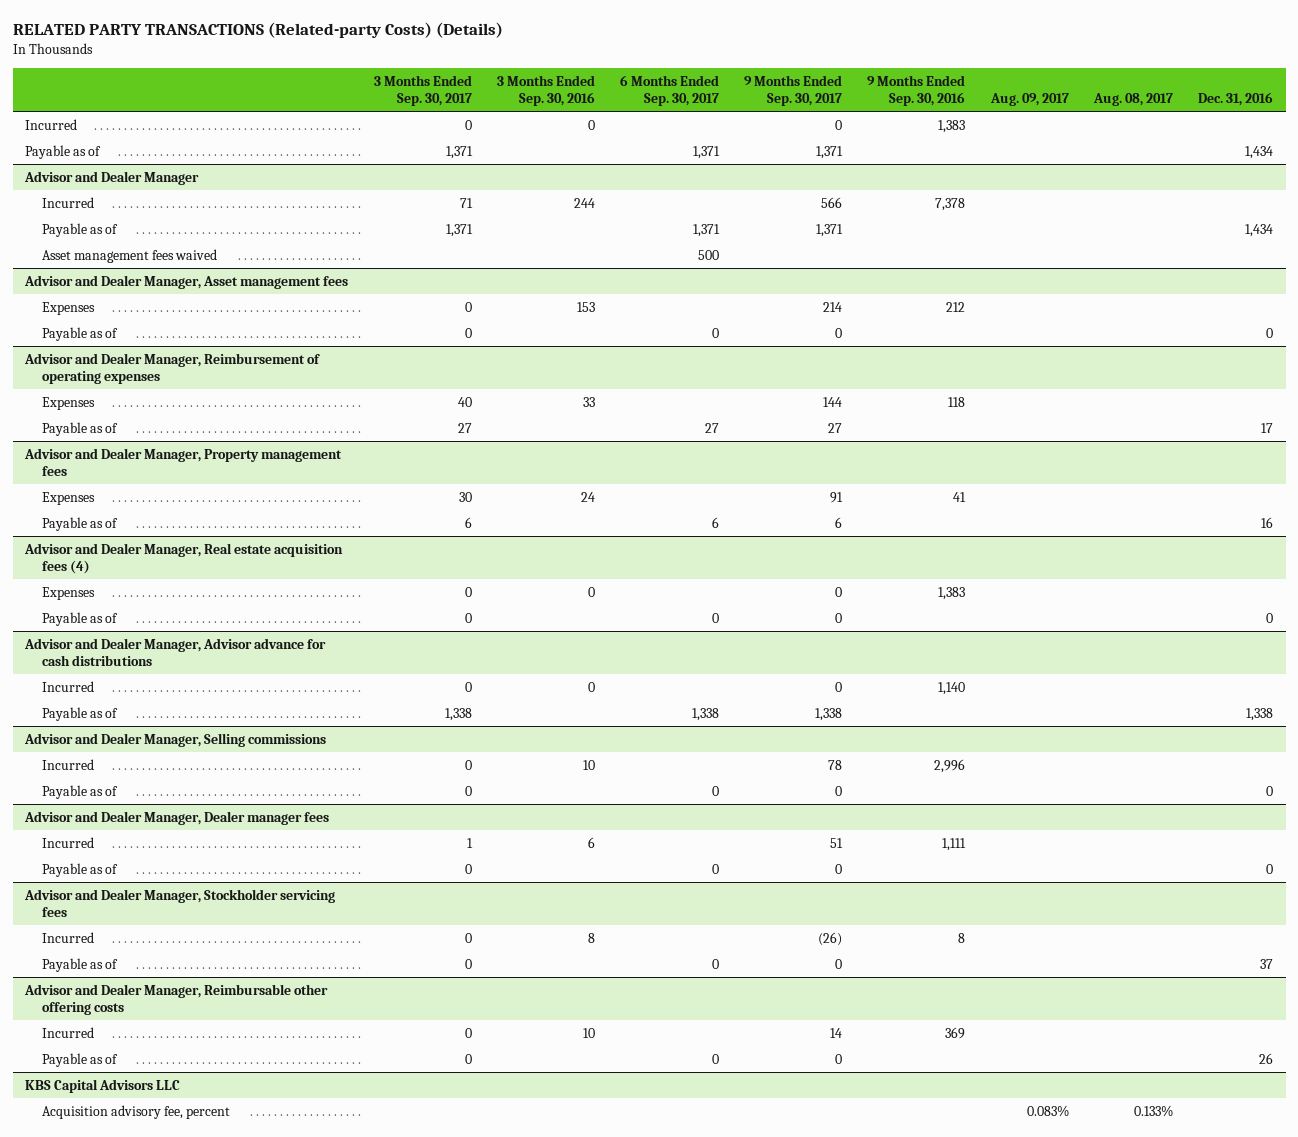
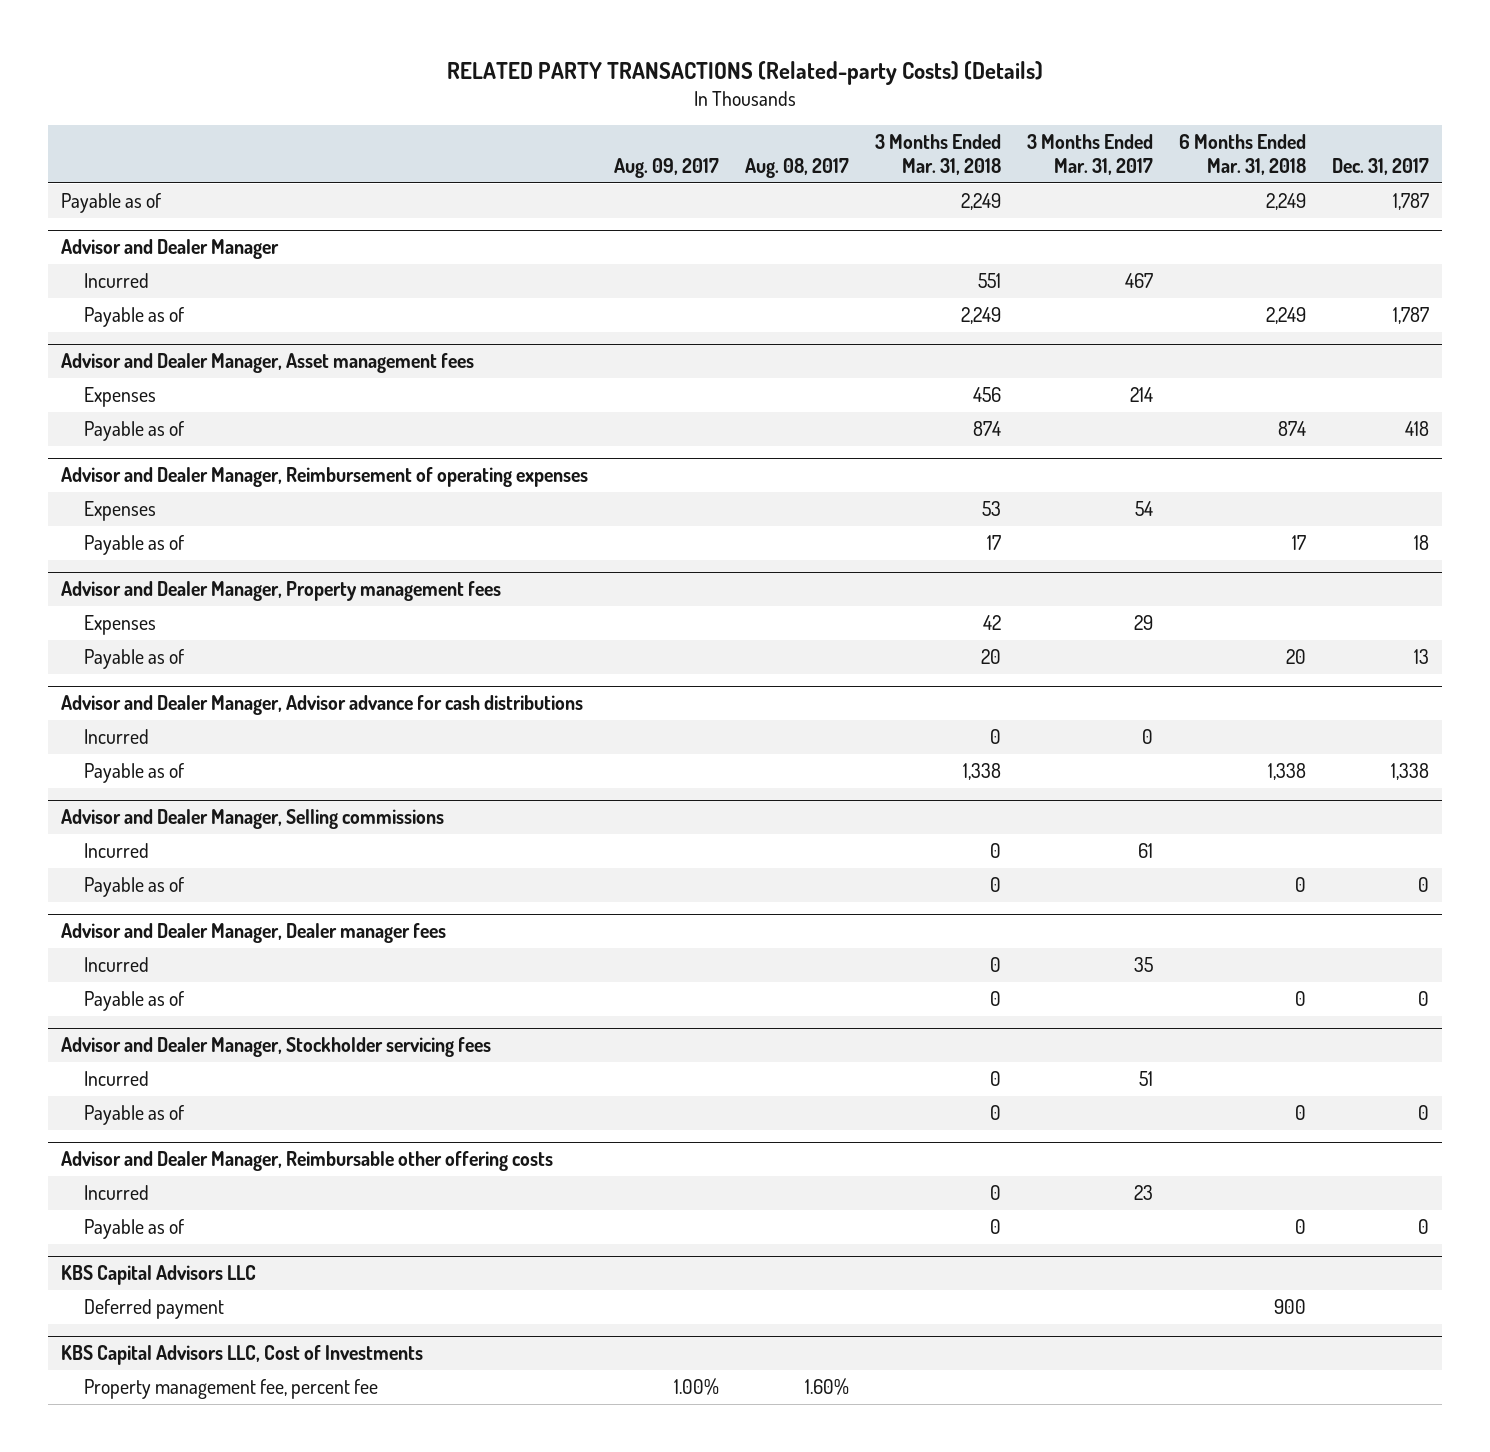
- | 3 Months Ended Sep. 30, 2017 | 3 Months Ended Sep. 30, 2016 | 6 Months Ended Sep. 30, 2017 | 9 Months Ended Sep. 30, 2017 | 9 Months Ended Sep. 30, 2016 | Aug. 09, 2017 | Aug. 08, 2017 | Dec. 31, 2016
+ | Aug. 09, 2017 | Aug. 08, 2017 | 3 Months Ended Mar. 31, 2018 | 3 Months Ended Mar. 31, 2017 | 6 Months Ended Mar. 31, 2018 | Dec. 31, 2017
- Incurred | 0 | 0 | | 0 | 1,383 | | |
@ Advisor and Dealer Manager
- Asset management fees waived | | | 500 | | | | |
- Advisor and Dealer Manager, Real estate acquisition fees (4)
- Expenses | 0 | 0 | | 0 | 1,383 | | |
- Payable as of | 0 | | 0 | 0 | | | | 0
@ KBS Capital Advisors LLC
- Acquisition advisory fee, percent | | | | | | 0.083% | 0.133% |
+ Deferred payment | | | | | 900 |
+ KBS Capital Advisors LLC, Cost of Investments
+ Property management fee, percent fee | 1.00% | 1.60% | | | |

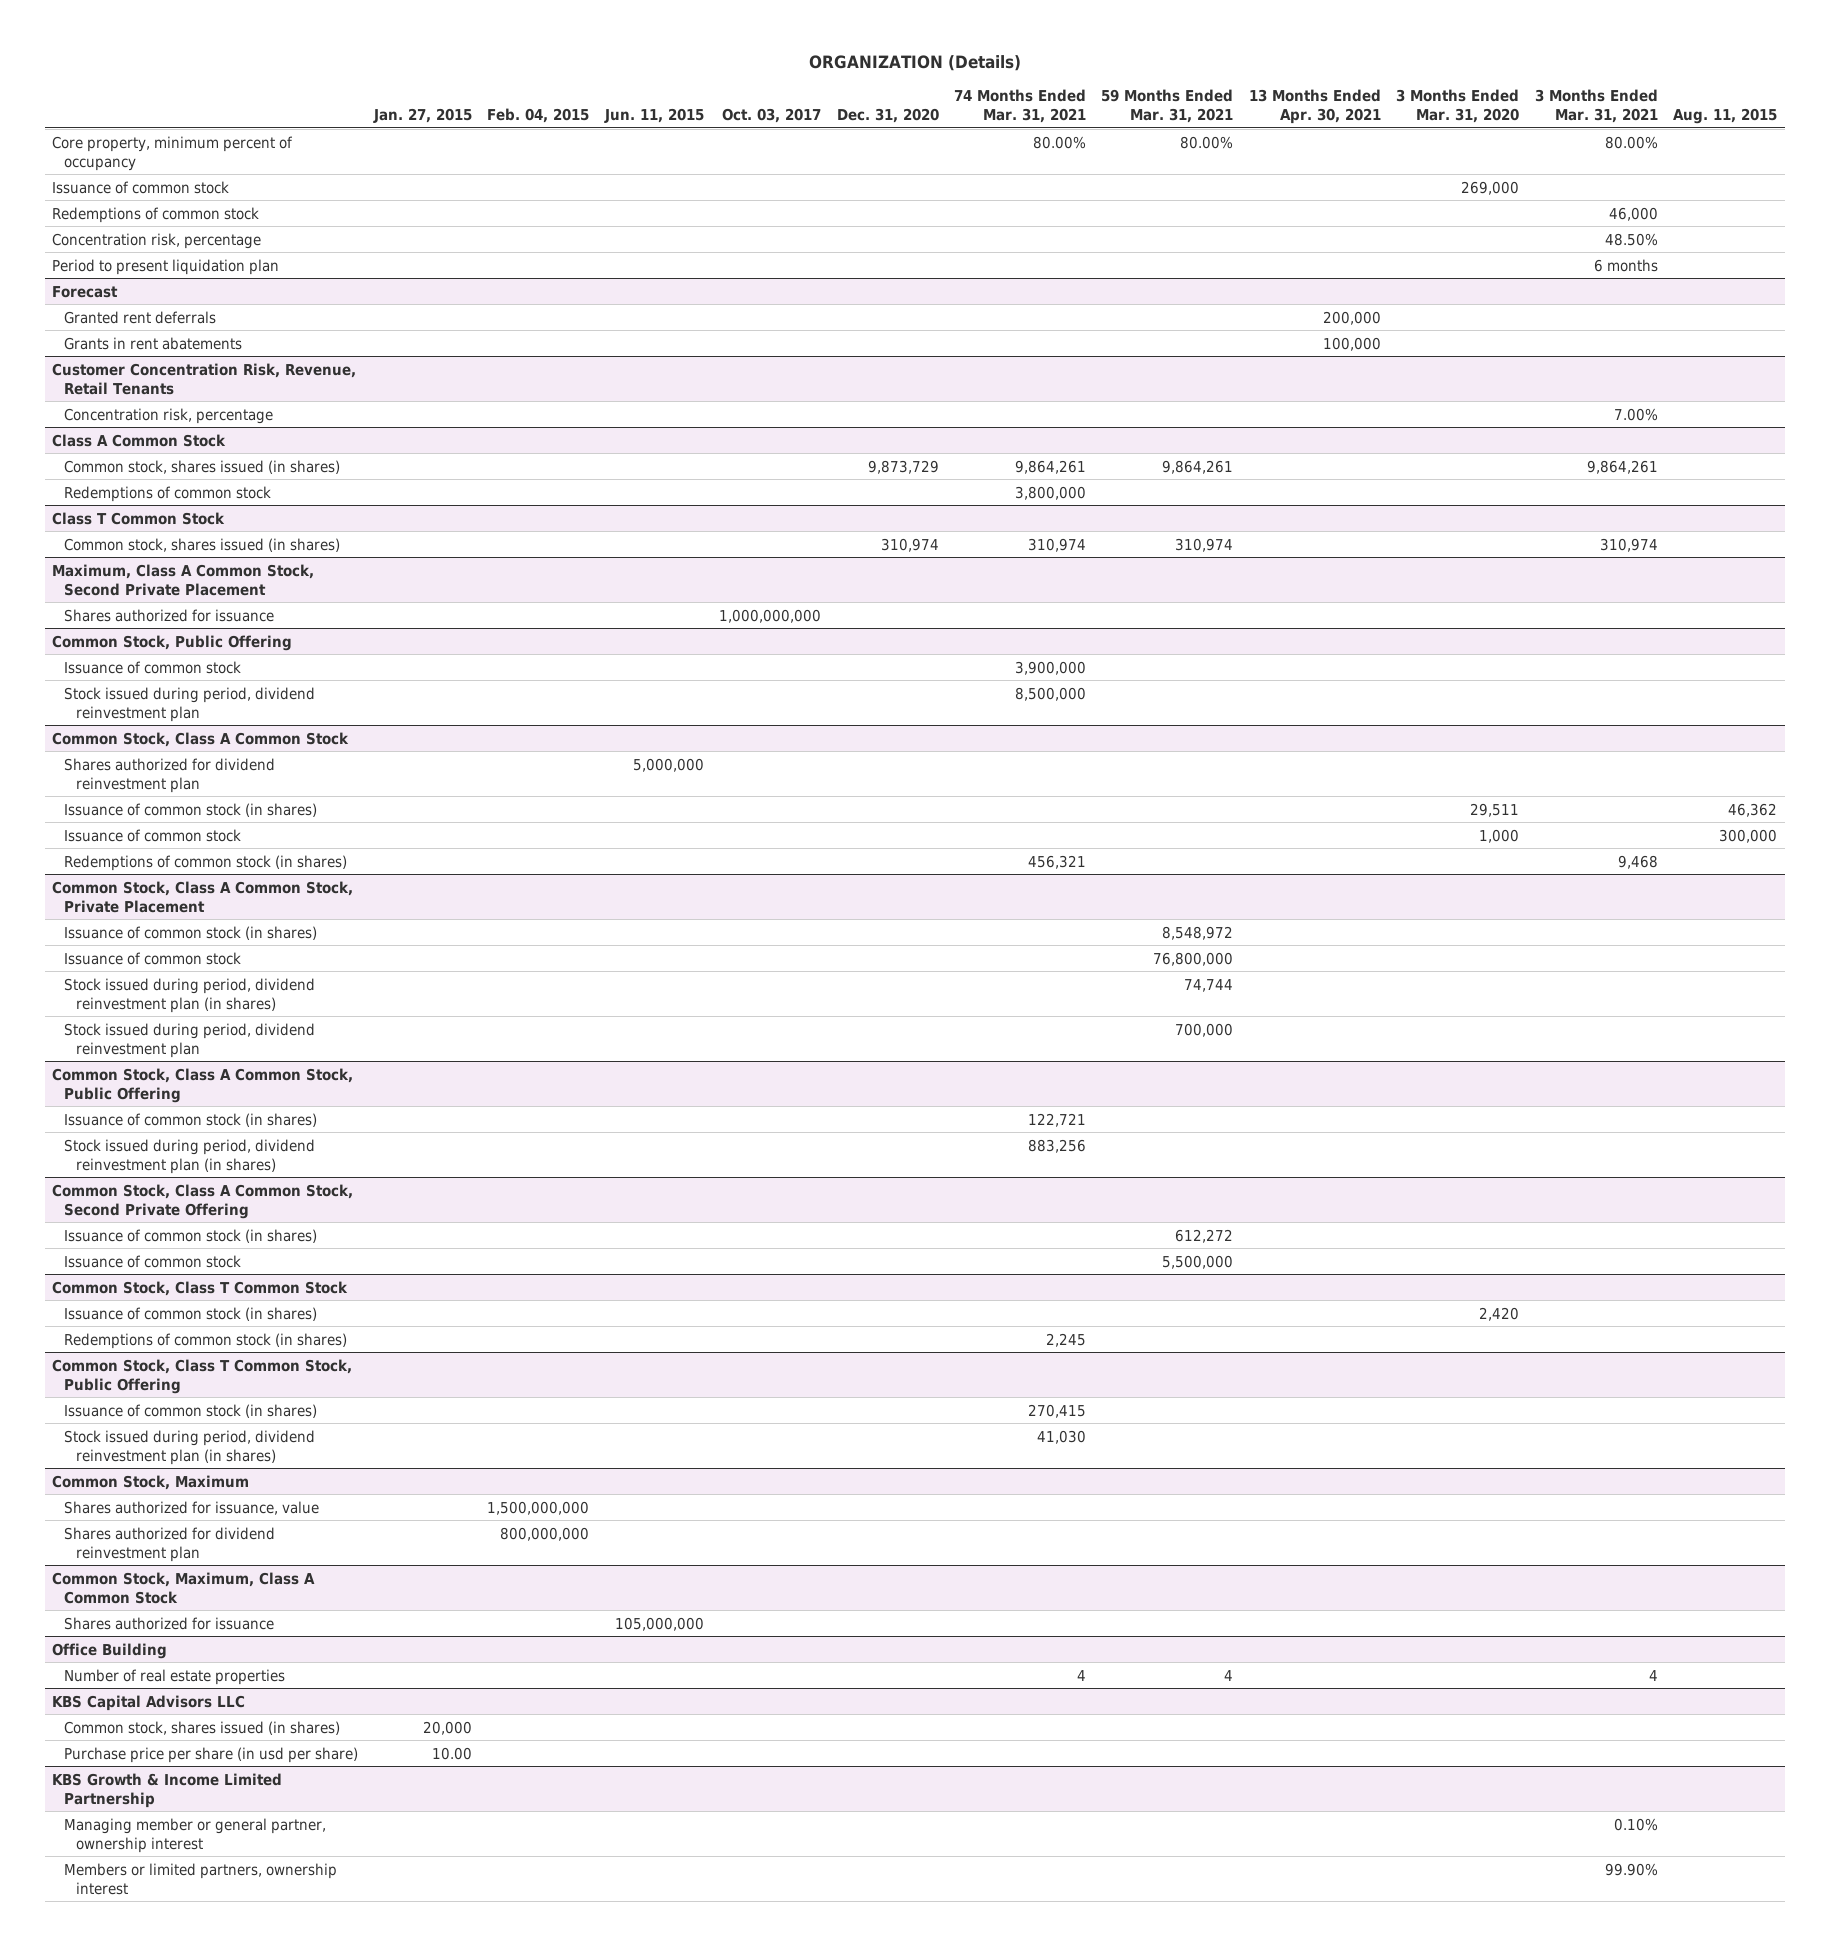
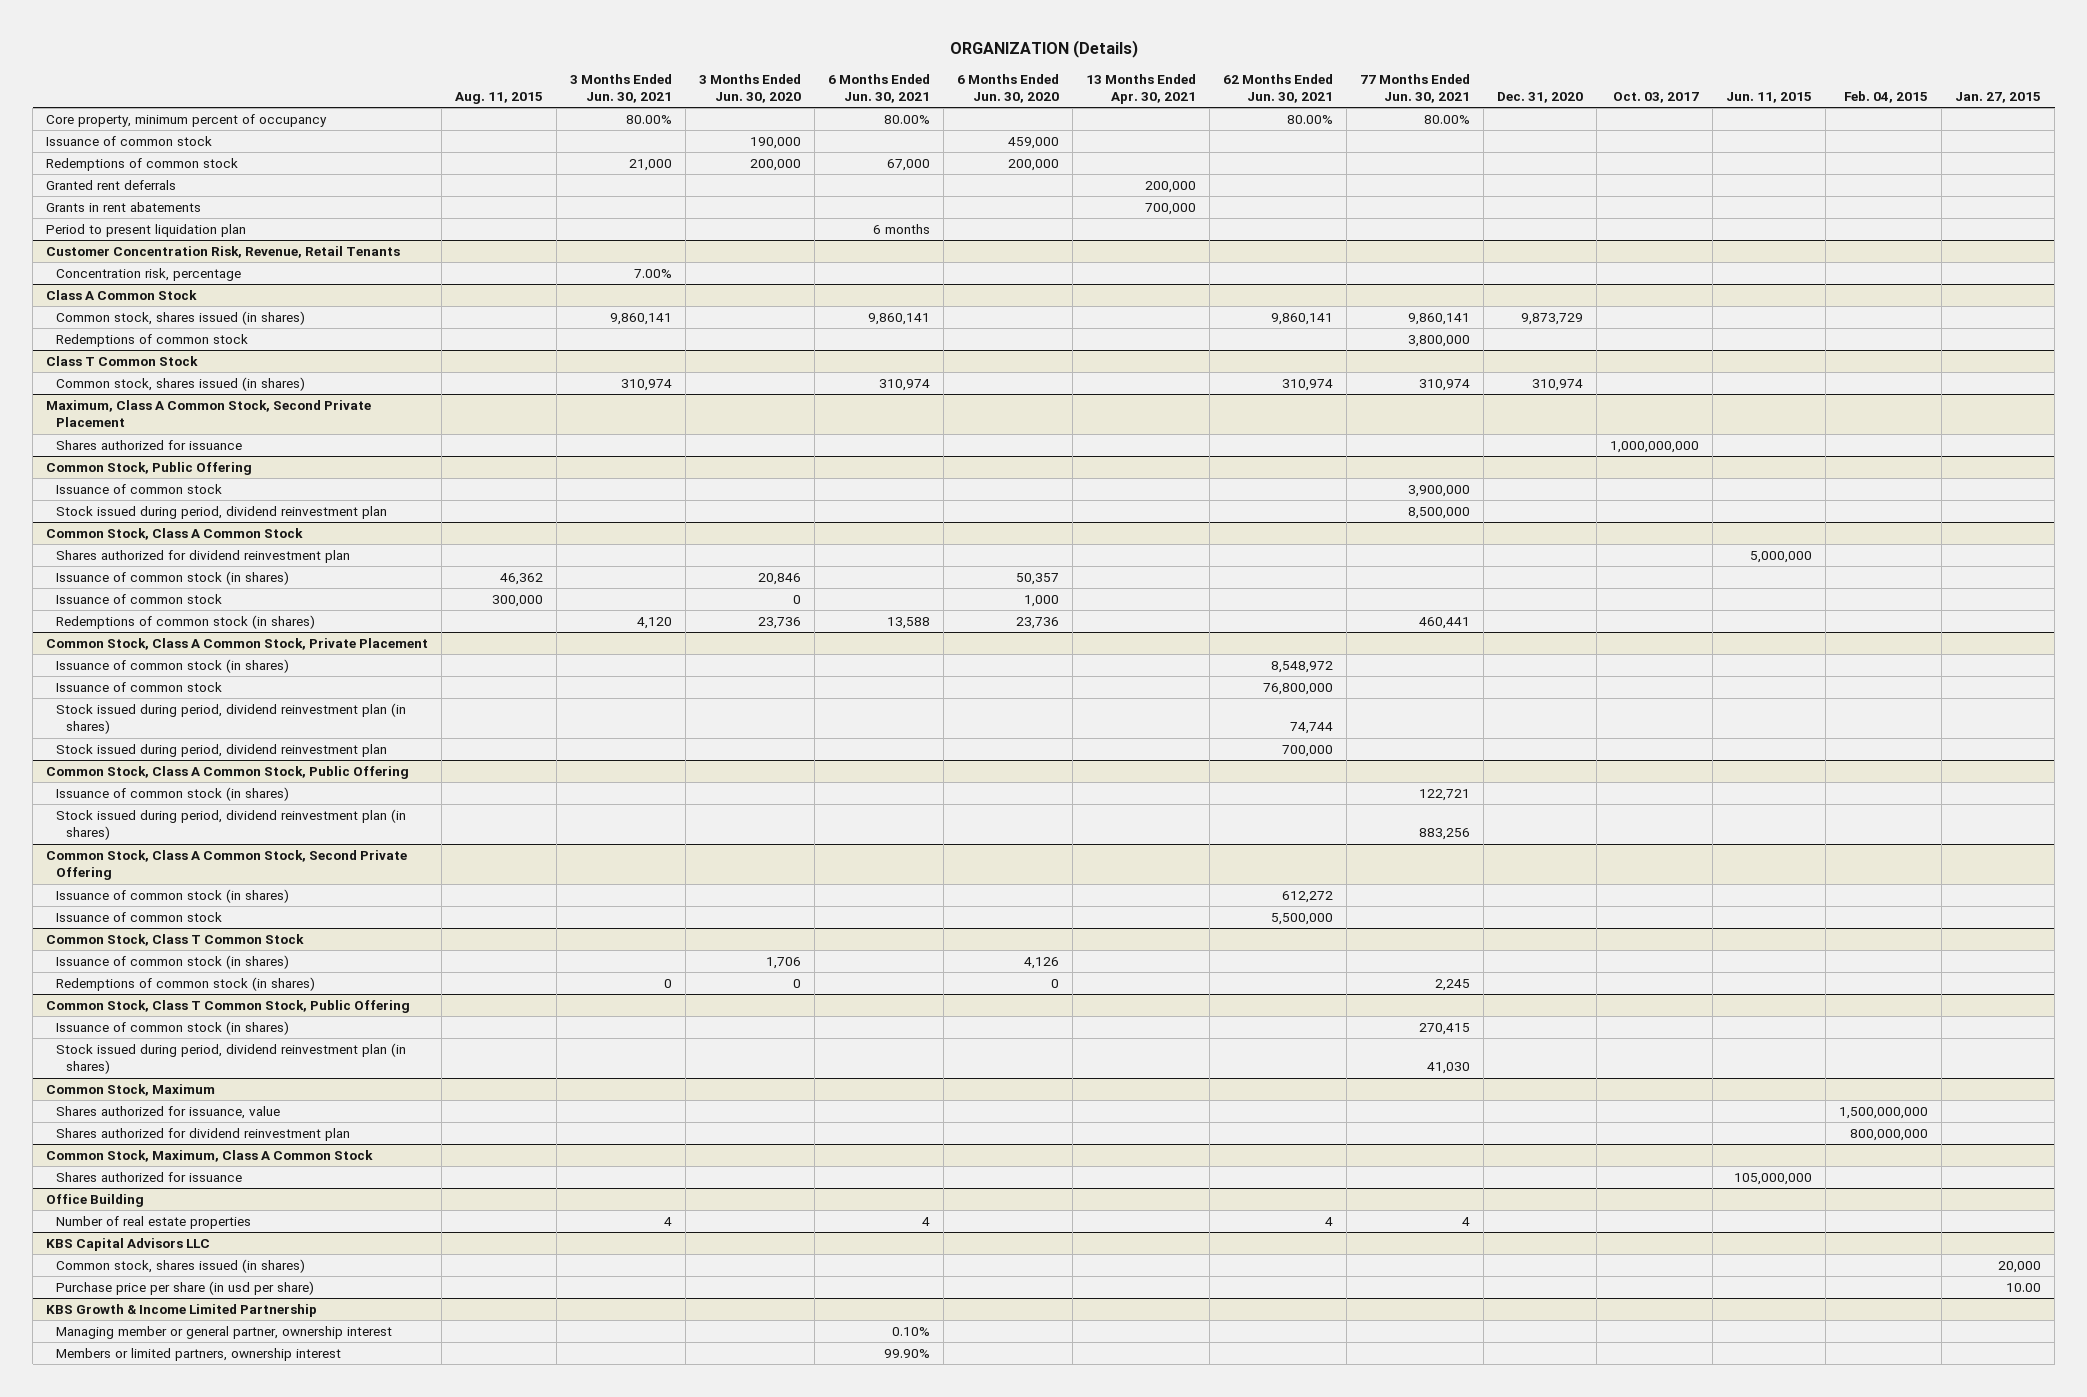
- | Jan. 27, 2015 | Feb. 04, 2015 | Jun. 11, 2015 | Oct. 03, 2017 | Dec. 31, 2020 | 74 Months Ended Mar. 31, 2021 | 59 Months Ended Mar. 31, 2021 | 13 Months Ended Apr. 30, 2021 | 3 Months Ended Mar. 31, 2020 | 3 Months Ended Mar. 31, 2021 | Aug. 11, 2015
+ | Aug. 11, 2015 | 3 Months Ended Jun. 30, 2021 | 3 Months Ended Jun. 30, 2020 | 6 Months Ended Jun. 30, 2021 | 6 Months Ended Jun. 30, 2020 | 13 Months Ended Apr. 30, 2021 | 62 Months Ended Jun. 30, 2021 | 77 Months Ended Jun. 30, 2021 | Dec. 31, 2020 | Oct. 03, 2017 | Jun. 11, 2015 | Feb. 04, 2015 | Jan. 27, 2015
- Concentration risk, percentage | | | | | | | | | | 48.50% |
+ Granted rent deferrals | | | | | | 200,000 | | | | | | |
+ Grants in rent abatements | | | | | | 700,000 | | | | | | |
- Forecast
- Granted rent deferrals | | | | | | | | 200,000 | | |
- Grants in rent abatements | | | | | | | | 100,000 | | |

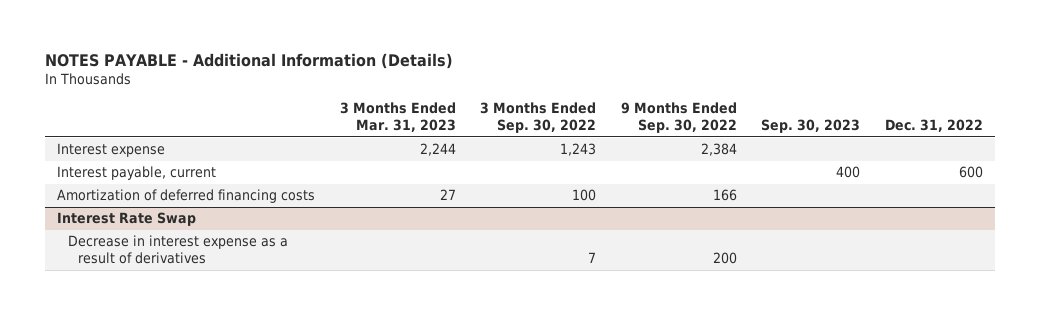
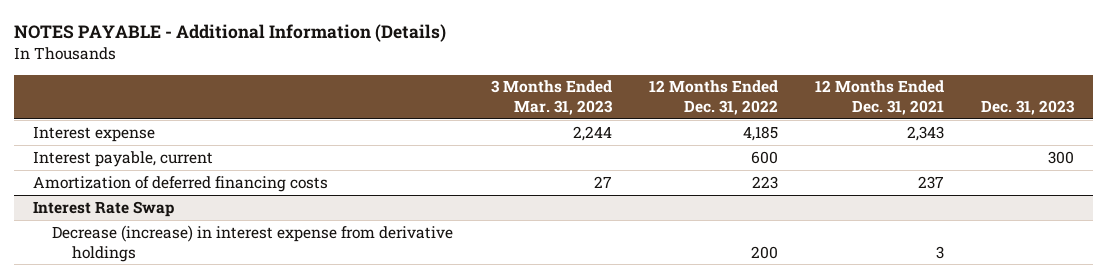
- | 3 Months Ended Mar. 31, 2023 | 3 Months Ended Sep. 30, 2022 | 9 Months Ended Sep. 30, 2022 | Sep. 30, 2023 | Dec. 31, 2022
+ | 3 Months Ended Mar. 31, 2023 | 12 Months Ended Dec. 31, 2022 | 12 Months Ended Dec. 31, 2021 | Dec. 31, 2023
@ Interest Rate Swap
- Decrease in interest expense as a result of derivatives | | 7 | 200 | |
+ Decrease (increase) in interest expense from derivative holdings | | 200 | 3 |

